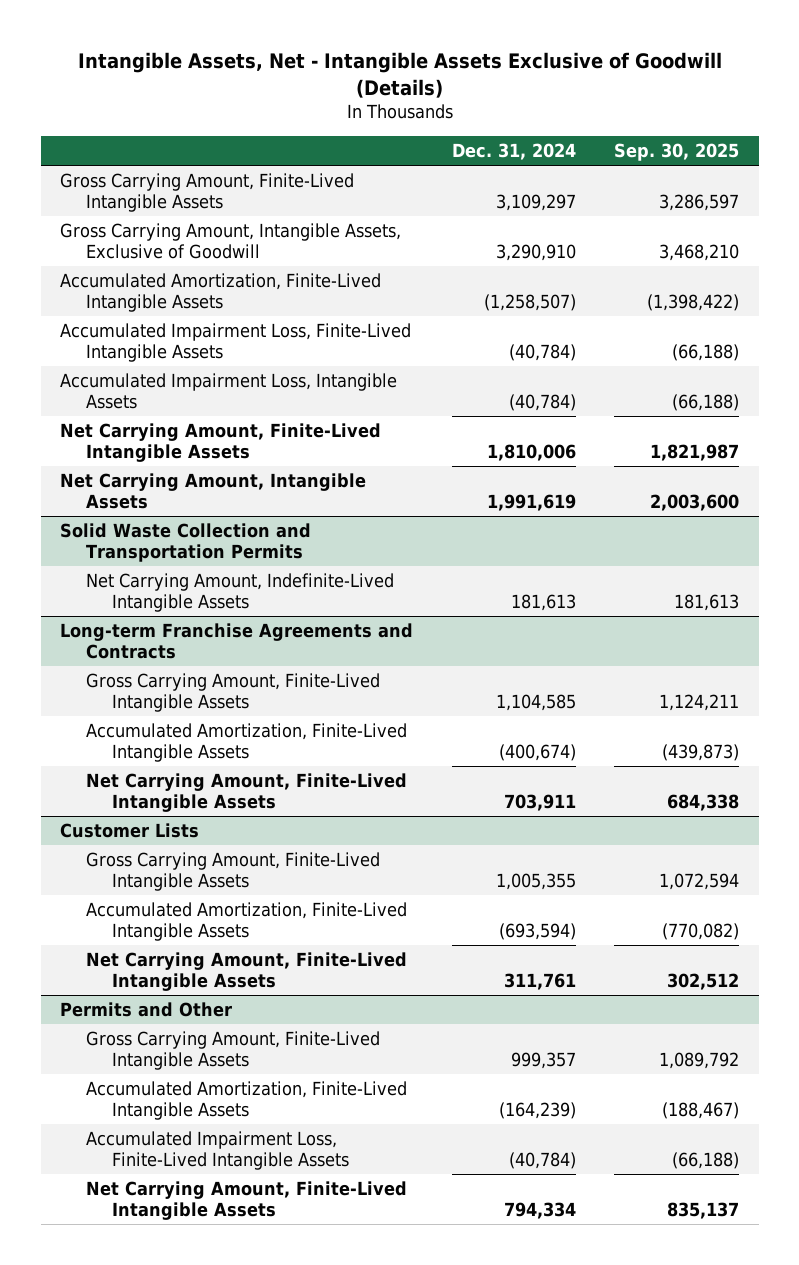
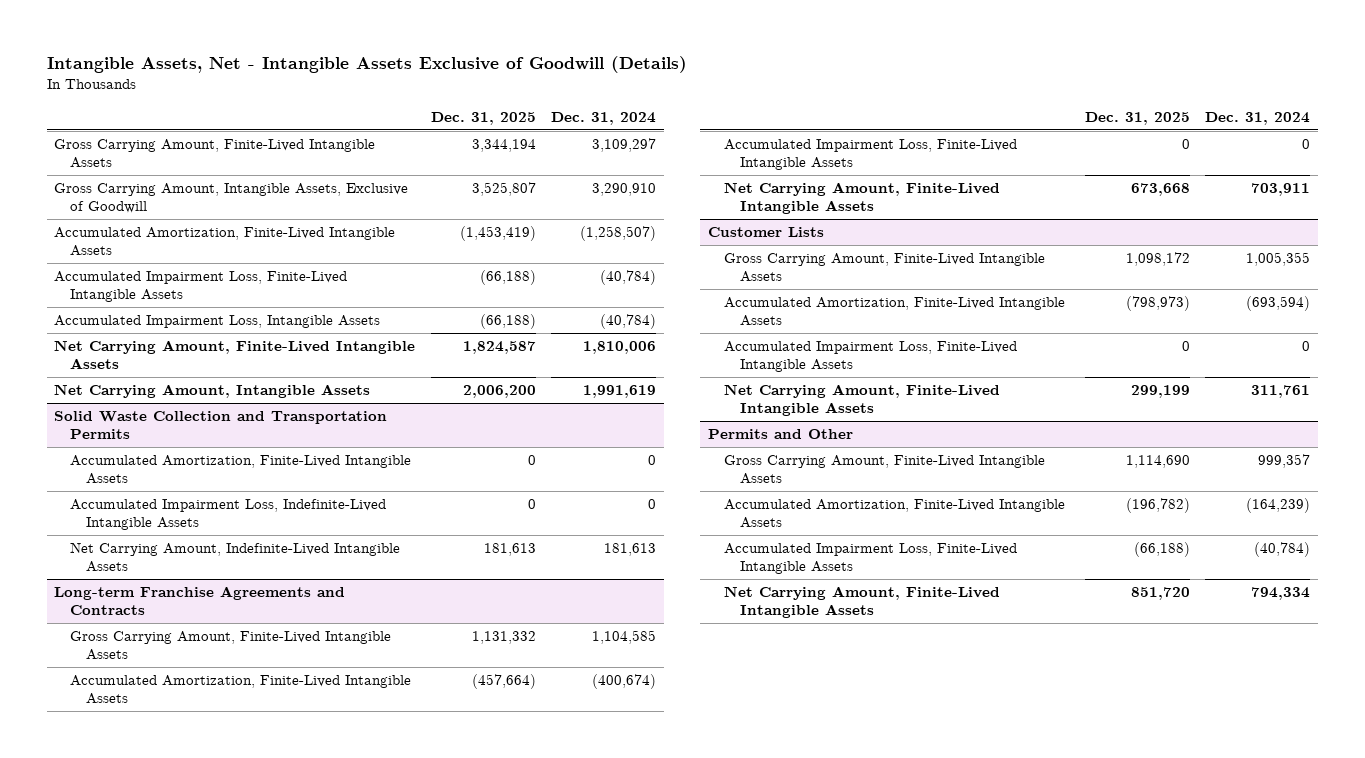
- | Dec. 31, 2024 | Sep. 30, 2025
+ | Dec. 31, 2025 | Dec. 31, 2024
@ Solid Waste Collection and Transportation Permits
+ Accumulated Amortization, Finite-Lived Intangible Assets | 0 | 0
+ Accumulated Impairment Loss, Indefinite-Lived Intangible Assets | 0 | 0
@ Long-term Franchise Agreements and Contracts
+ Accumulated Impairment Loss, Finite-Lived Intangible Assets | 0 | 0
@ Customer Lists
+ Accumulated Impairment Loss, Finite-Lived Intangible Assets | 0 | 0

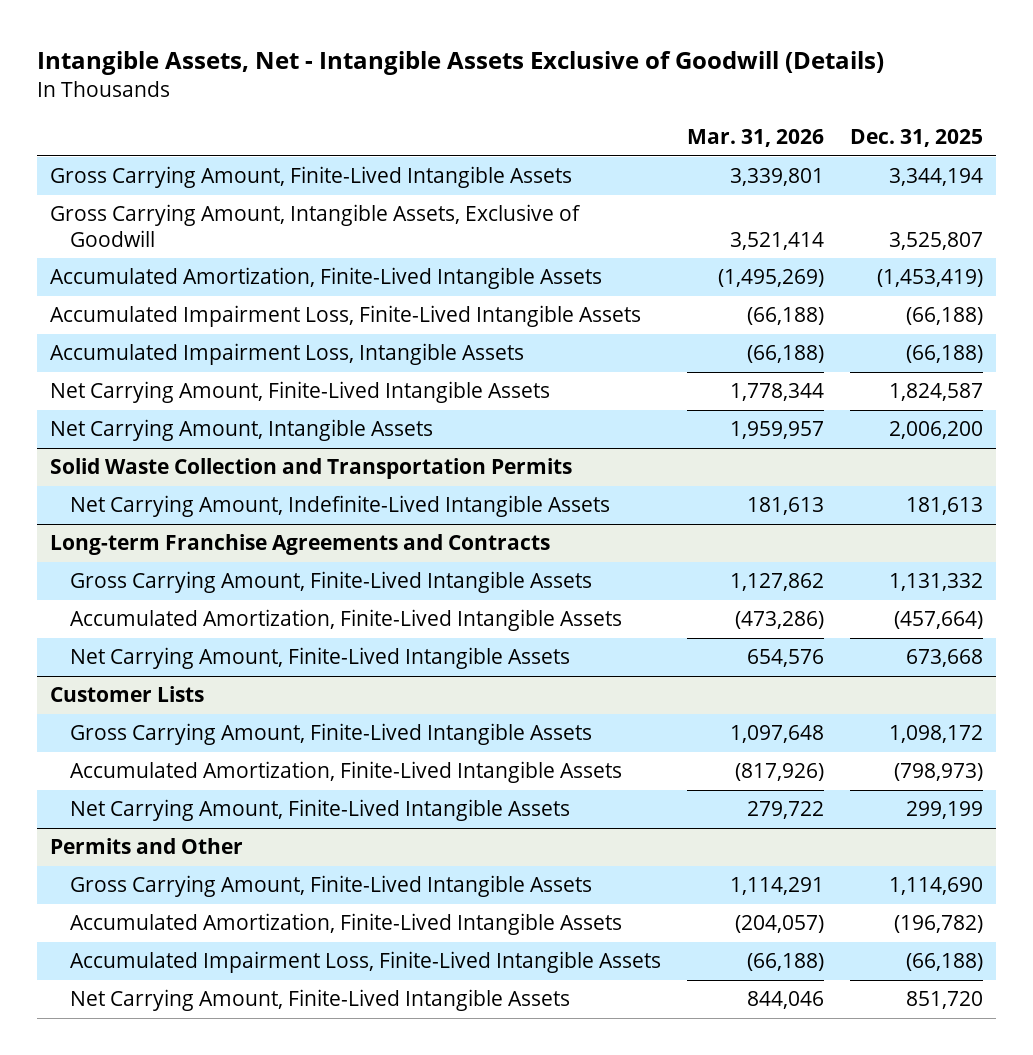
- | Dec. 31, 2025 | Dec. 31, 2024
+ | Mar. 31, 2026 | Dec. 31, 2025
@ Solid Waste Collection and Transportation Permits
- Accumulated Amortization, Finite-Lived Intangible Assets | 0 | 0
- Accumulated Impairment Loss, Indefinite-Lived Intangible Assets | 0 | 0
@ Long-term Franchise Agreements and Contracts
- Accumulated Impairment Loss, Finite-Lived Intangible Assets | 0 | 0
@ Customer Lists
- Accumulated Impairment Loss, Finite-Lived Intangible Assets | 0 | 0

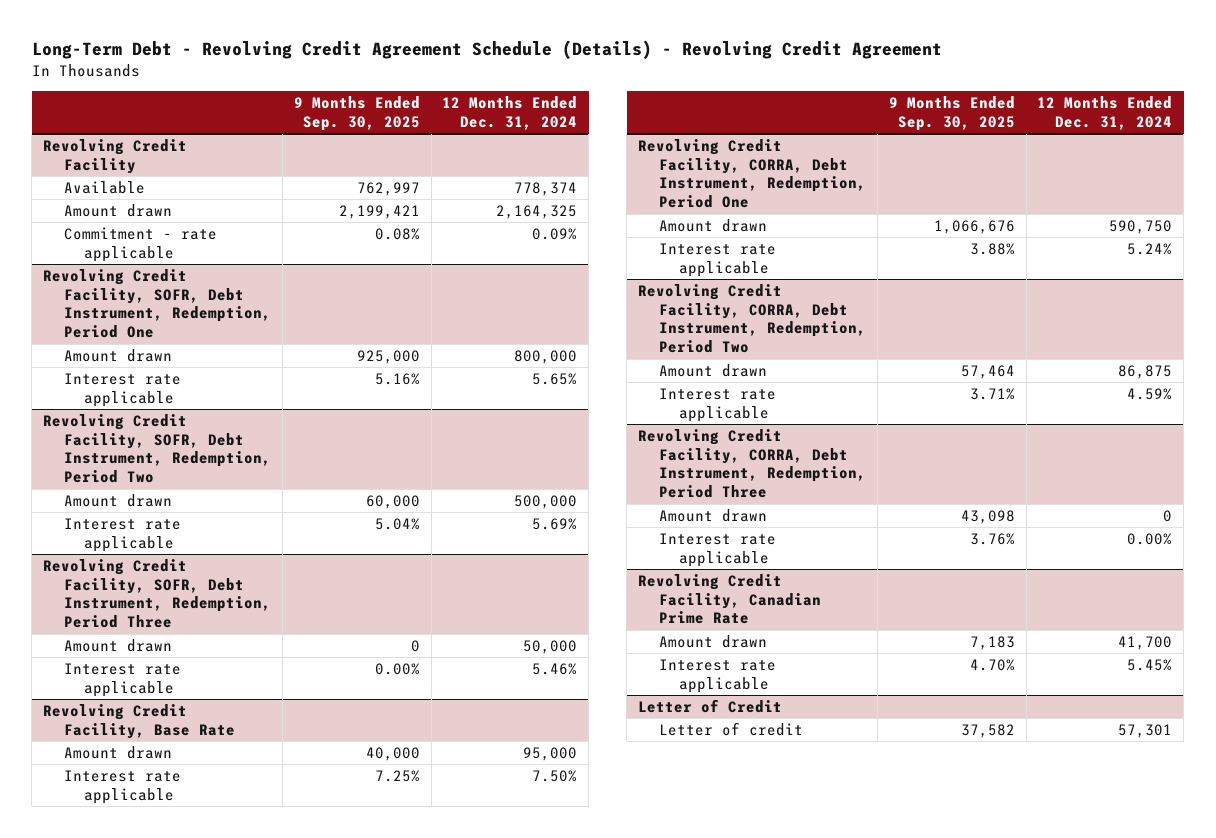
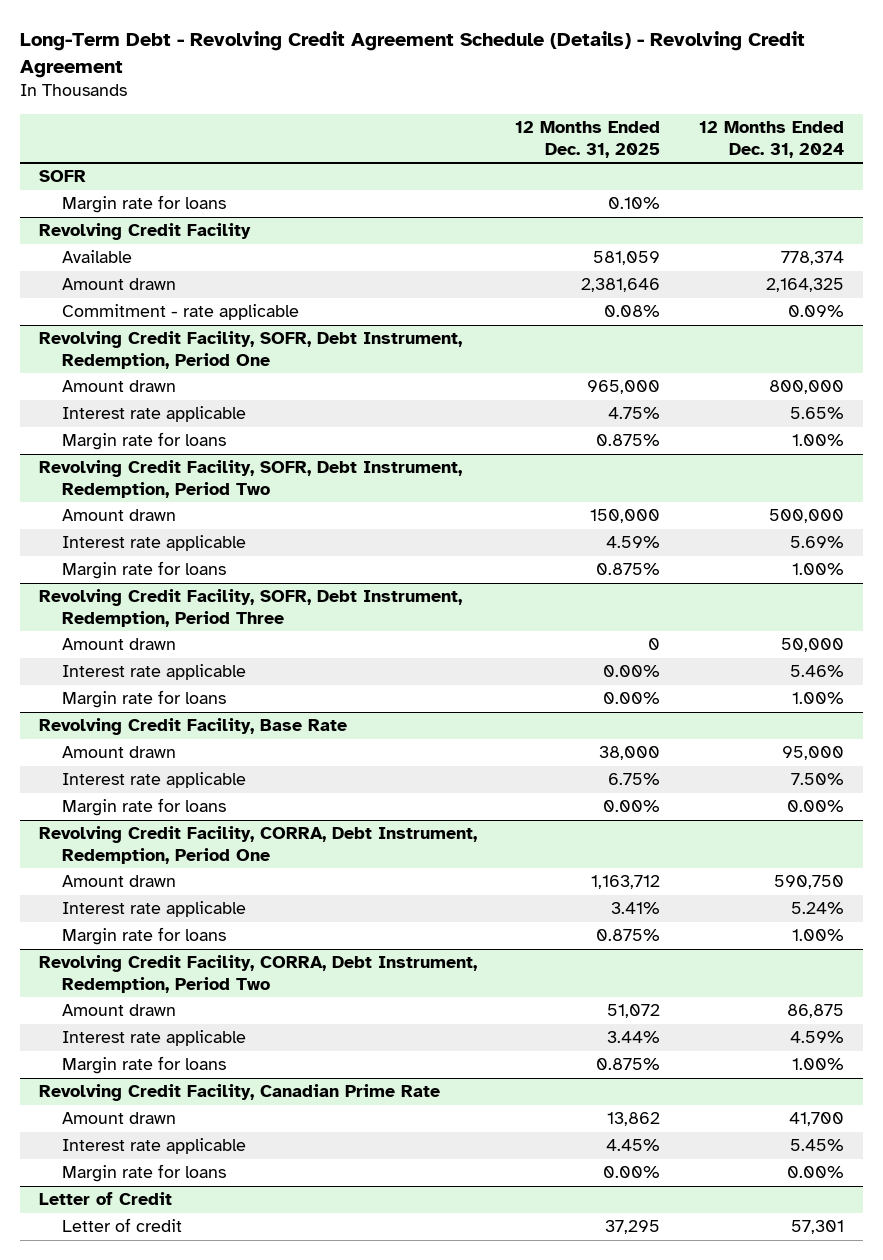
- | 9 Months Ended Sep. 30, 2025 | 12 Months Ended Dec. 31, 2024
+ | 12 Months Ended Dec. 31, 2025 | 12 Months Ended Dec. 31, 2024
+ SOFR
+ Margin rate for loans | 0.10% |
@ Revolving Credit Facility, SOFR, Debt Instrument, Redemption, Period One
+ Margin rate for loans | 0.875% | 1.00%
@ Revolving Credit Facility, SOFR, Debt Instrument, Redemption, Period Two
+ Margin rate for loans | 0.875% | 1.00%
@ Revolving Credit Facility, SOFR, Debt Instrument, Redemption, Period Three
+ Margin rate for loans | 0.00% | 1.00%
@ Revolving Credit Facility, Base Rate
+ Margin rate for loans | 0.00% | 0.00%
@ Revolving Credit Facility, CORRA, Debt Instrument, Redemption, Period One
+ Margin rate for loans | 0.875% | 1.00%
- Revolving Credit Facility, CORRA, Debt Instrument, Redemption, Period Three
- Amount drawn | 43,098 | 0
- Interest rate applicable | 3.76% | 0.00%
@ Revolving Credit Facility, CORRA, Debt Instrument, Redemption, Period Two
+ Margin rate for loans | 0.875% | 1.00%
@ Revolving Credit Facility, Canadian Prime Rate
+ Margin rate for loans | 0.00% | 0.00%

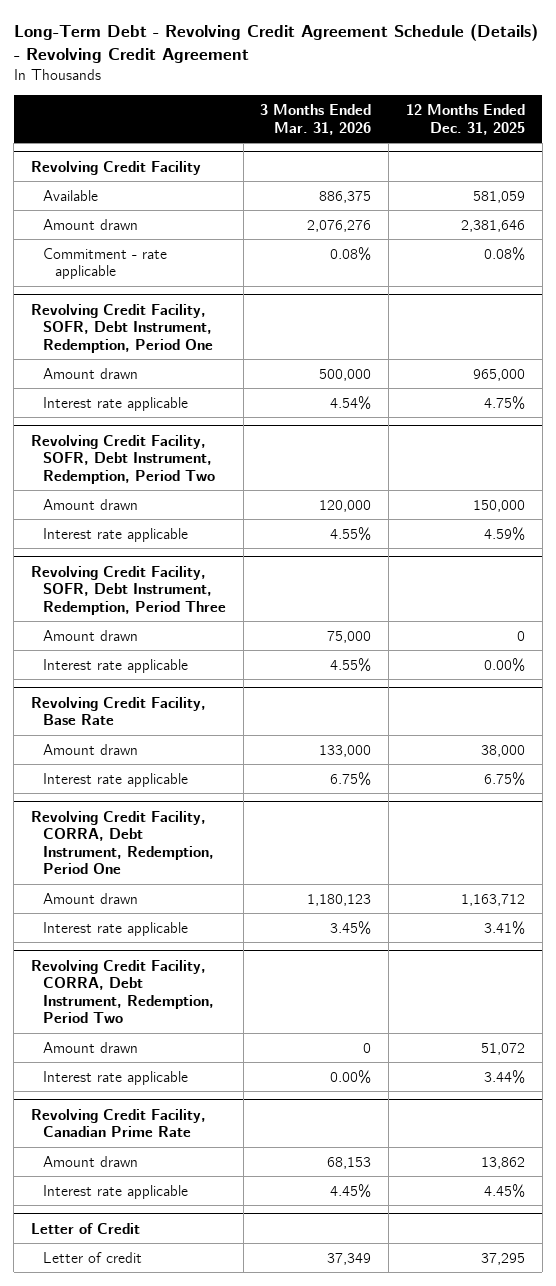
- | 12 Months Ended Dec. 31, 2025 | 12 Months Ended Dec. 31, 2024
+ | 3 Months Ended Mar. 31, 2026 | 12 Months Ended Dec. 31, 2025
- SOFR
- Margin rate for loans | 0.10% |
@ Revolving Credit Facility, SOFR, Debt Instrument, Redemption, Period One
- Margin rate for loans | 0.875% | 1.00%
@ Revolving Credit Facility, SOFR, Debt Instrument, Redemption, Period Two
- Margin rate for loans | 0.875% | 1.00%
@ Revolving Credit Facility, SOFR, Debt Instrument, Redemption, Period Three
- Margin rate for loans | 0.00% | 1.00%
@ Revolving Credit Facility, Base Rate
- Margin rate for loans | 0.00% | 0.00%
@ Revolving Credit Facility, CORRA, Debt Instrument, Redemption, Period One
- Margin rate for loans | 0.875% | 1.00%
@ Revolving Credit Facility, CORRA, Debt Instrument, Redemption, Period Two
- Margin rate for loans | 0.875% | 1.00%
@ Revolving Credit Facility, Canadian Prime Rate
- Margin rate for loans | 0.00% | 0.00%

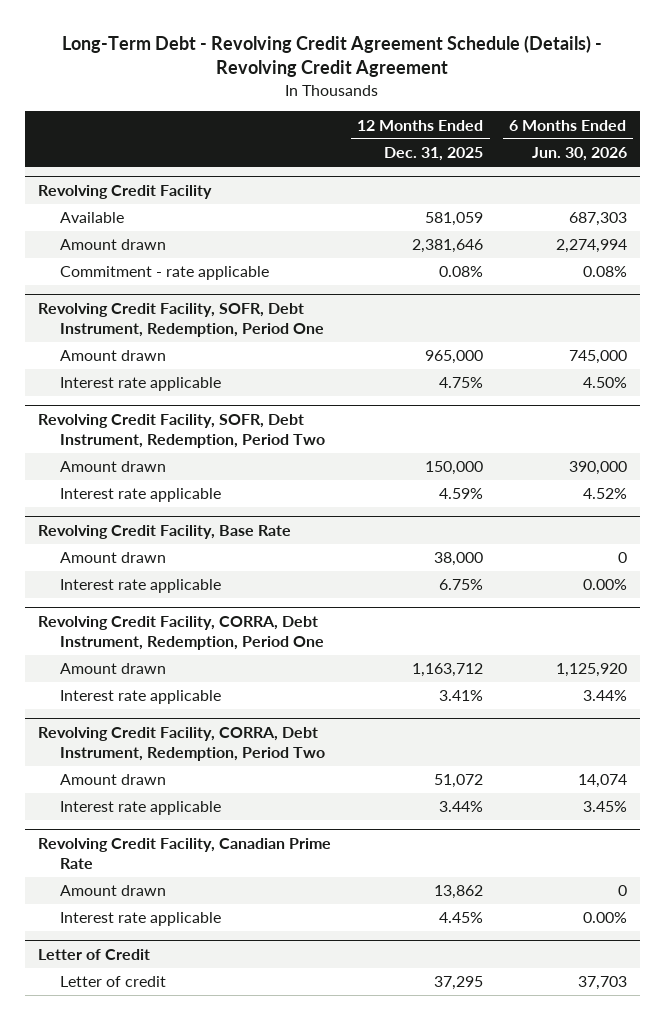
- | 3 Months Ended Mar. 31, 2026 | 12 Months Ended Dec. 31, 2025
+ | 12 Months Ended Dec. 31, 2025 | 6 Months Ended Jun. 30, 2026
- Revolving Credit Facility, SOFR, Debt Instrument, Redemption, Period Three
- Amount drawn | 75,000 | 0
- Interest rate applicable | 4.55% | 0.00%

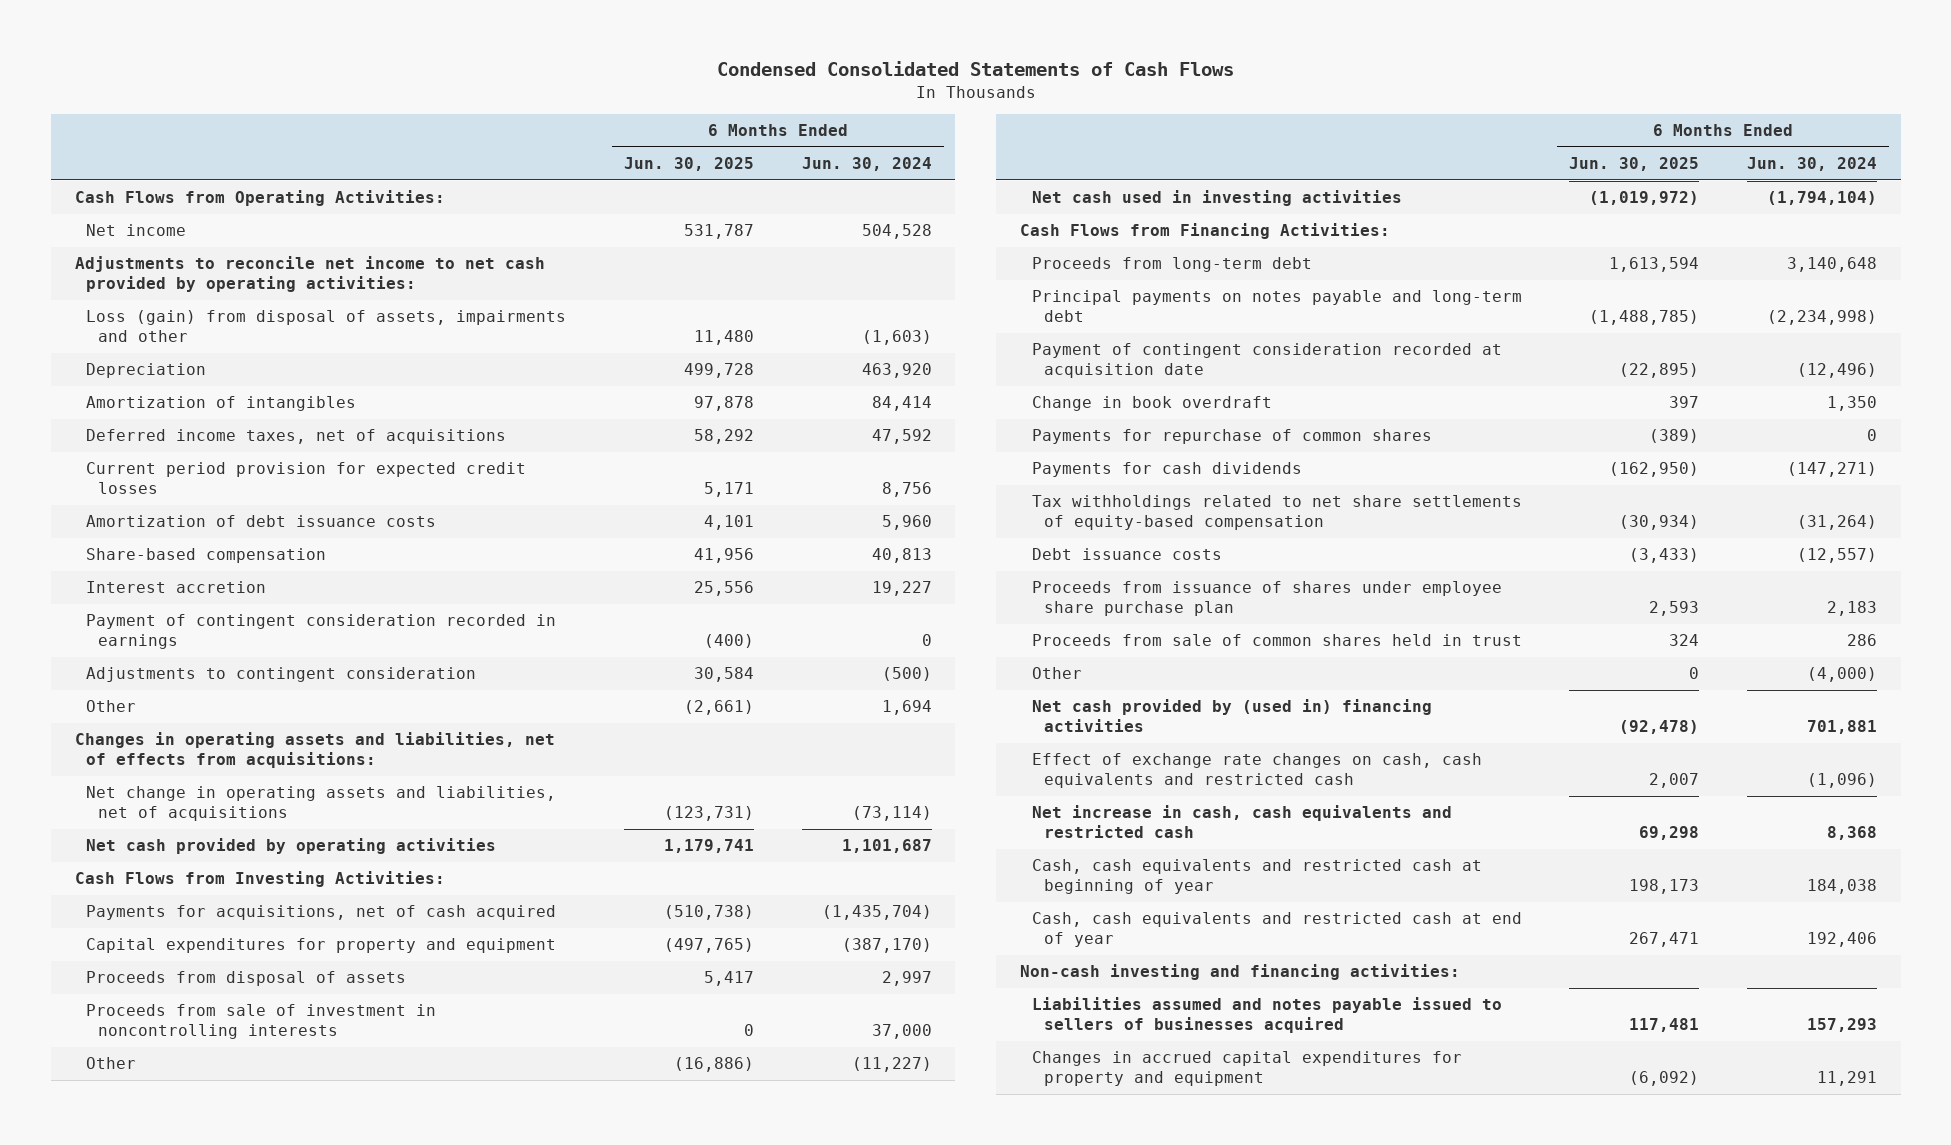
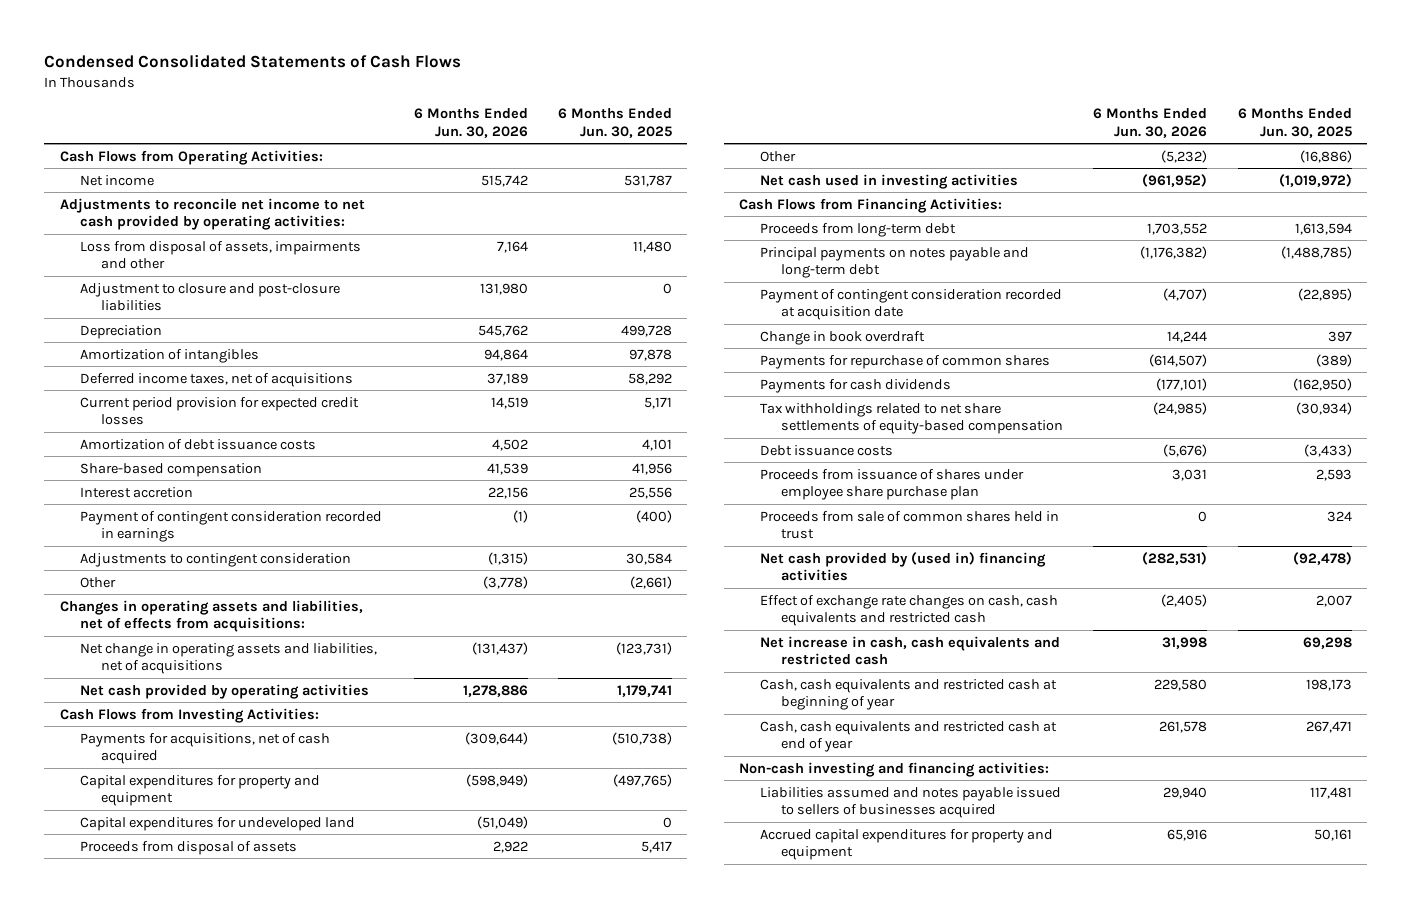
- | 6 Months Ended Jun. 30, 2025 | 6 Months Ended Jun. 30, 2024
+ | 6 Months Ended Jun. 30, 2026 | 6 Months Ended Jun. 30, 2025
- Loss (gain) from disposal of assets, impairments and other | 11,480 | (1,603)
+ Loss from disposal of assets, impairments and other | 7,164 | 11,480
+ Adjustment to closure and post-closure liabilities | 131,980 | 0
+ Capital expenditures for undeveloped land | (51,049) | 0
- Proceeds from sale of investment in noncontrolling interests | 0 | 37,000
- Other | 0 | (4,000)
- Changes in accrued capital expenditures for property and equipment | (6,092) | 11,291
+ Accrued capital expenditures for property and equipment | 65,916 | 50,161

